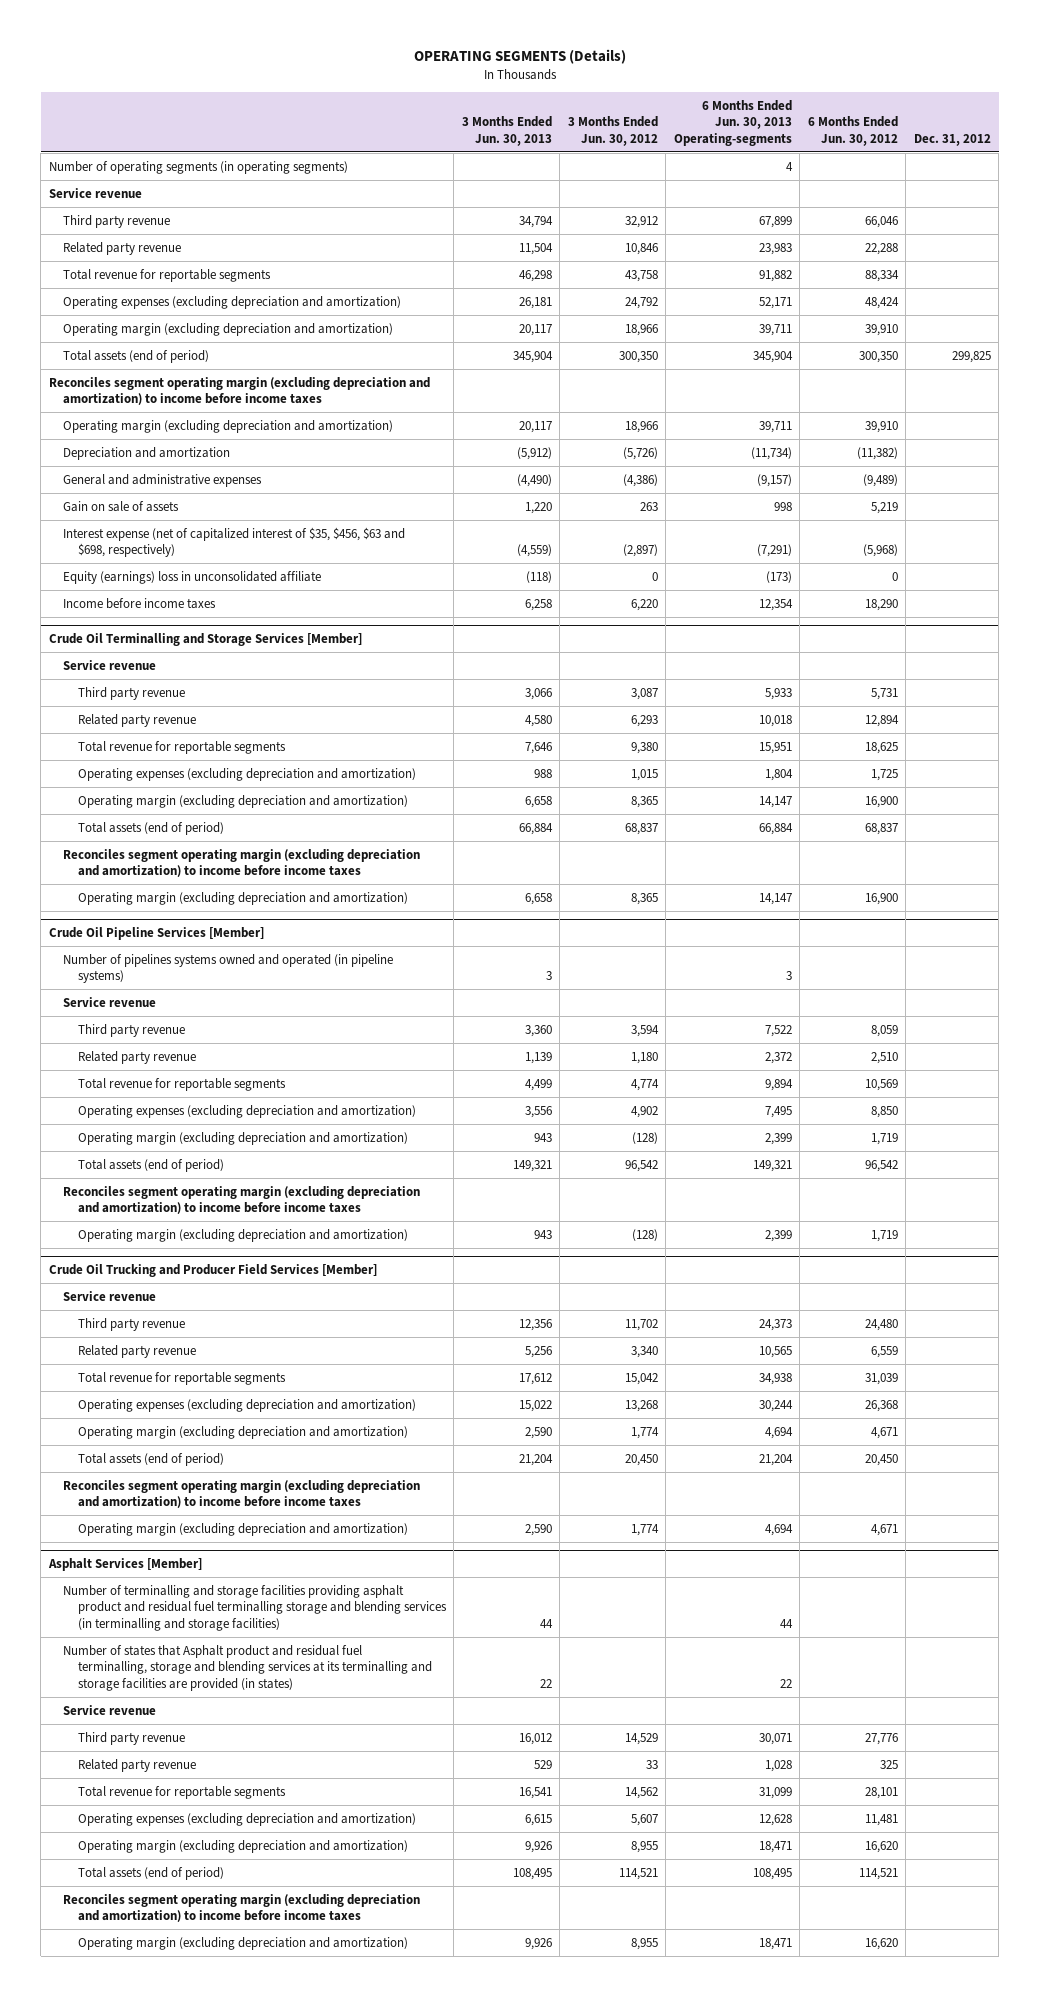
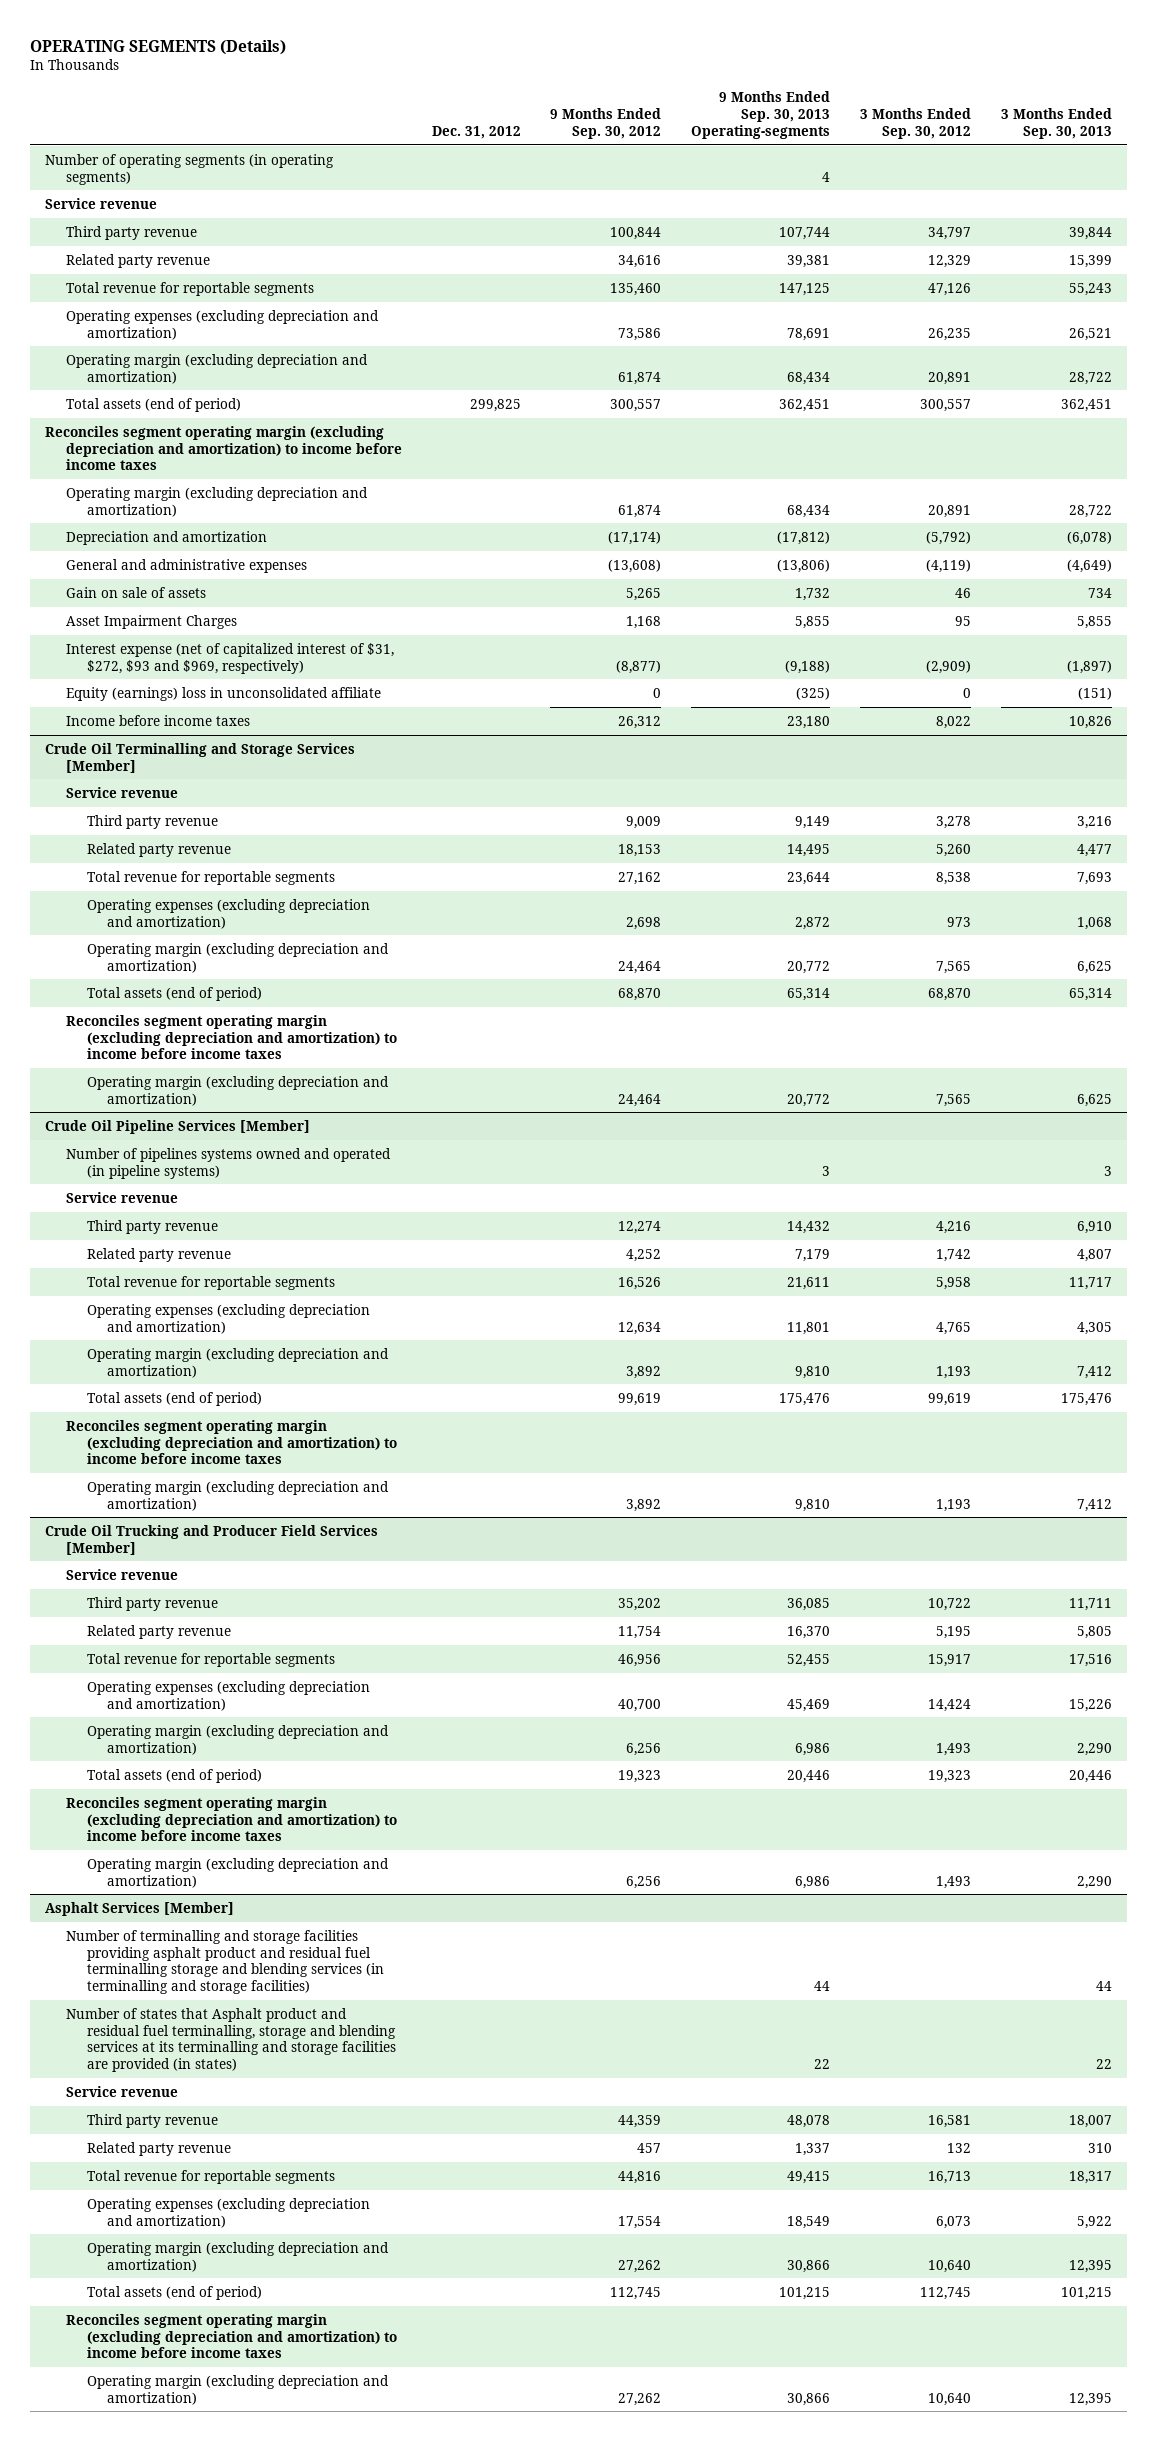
- | 3 Months Ended Jun. 30, 2013 | 3 Months Ended Jun. 30, 2012 | 6 Months Ended Jun. 30, 2013 Operating-segments | 6 Months Ended Jun. 30, 2012 | Dec. 31, 2012
+ | Dec. 31, 2012 | 9 Months Ended Sep. 30, 2012 | 9 Months Ended Sep. 30, 2013 Operating-segments | 3 Months Ended Sep. 30, 2012 | 3 Months Ended Sep. 30, 2013
- Interest expense (net of capitalized interest of $35, $456, $63 and $698, respectively) | (4,559) | (2,897) | (7,291) | (5,968) |
+ Asset Impairment Charges | | 1,168 | 5,855 | 95 | 5,855
+ Interest expense (net of capitalized interest of $31, $272, $93 and $969, respectively) | | (8,877) | (9,188) | (2,909) | (1,897)

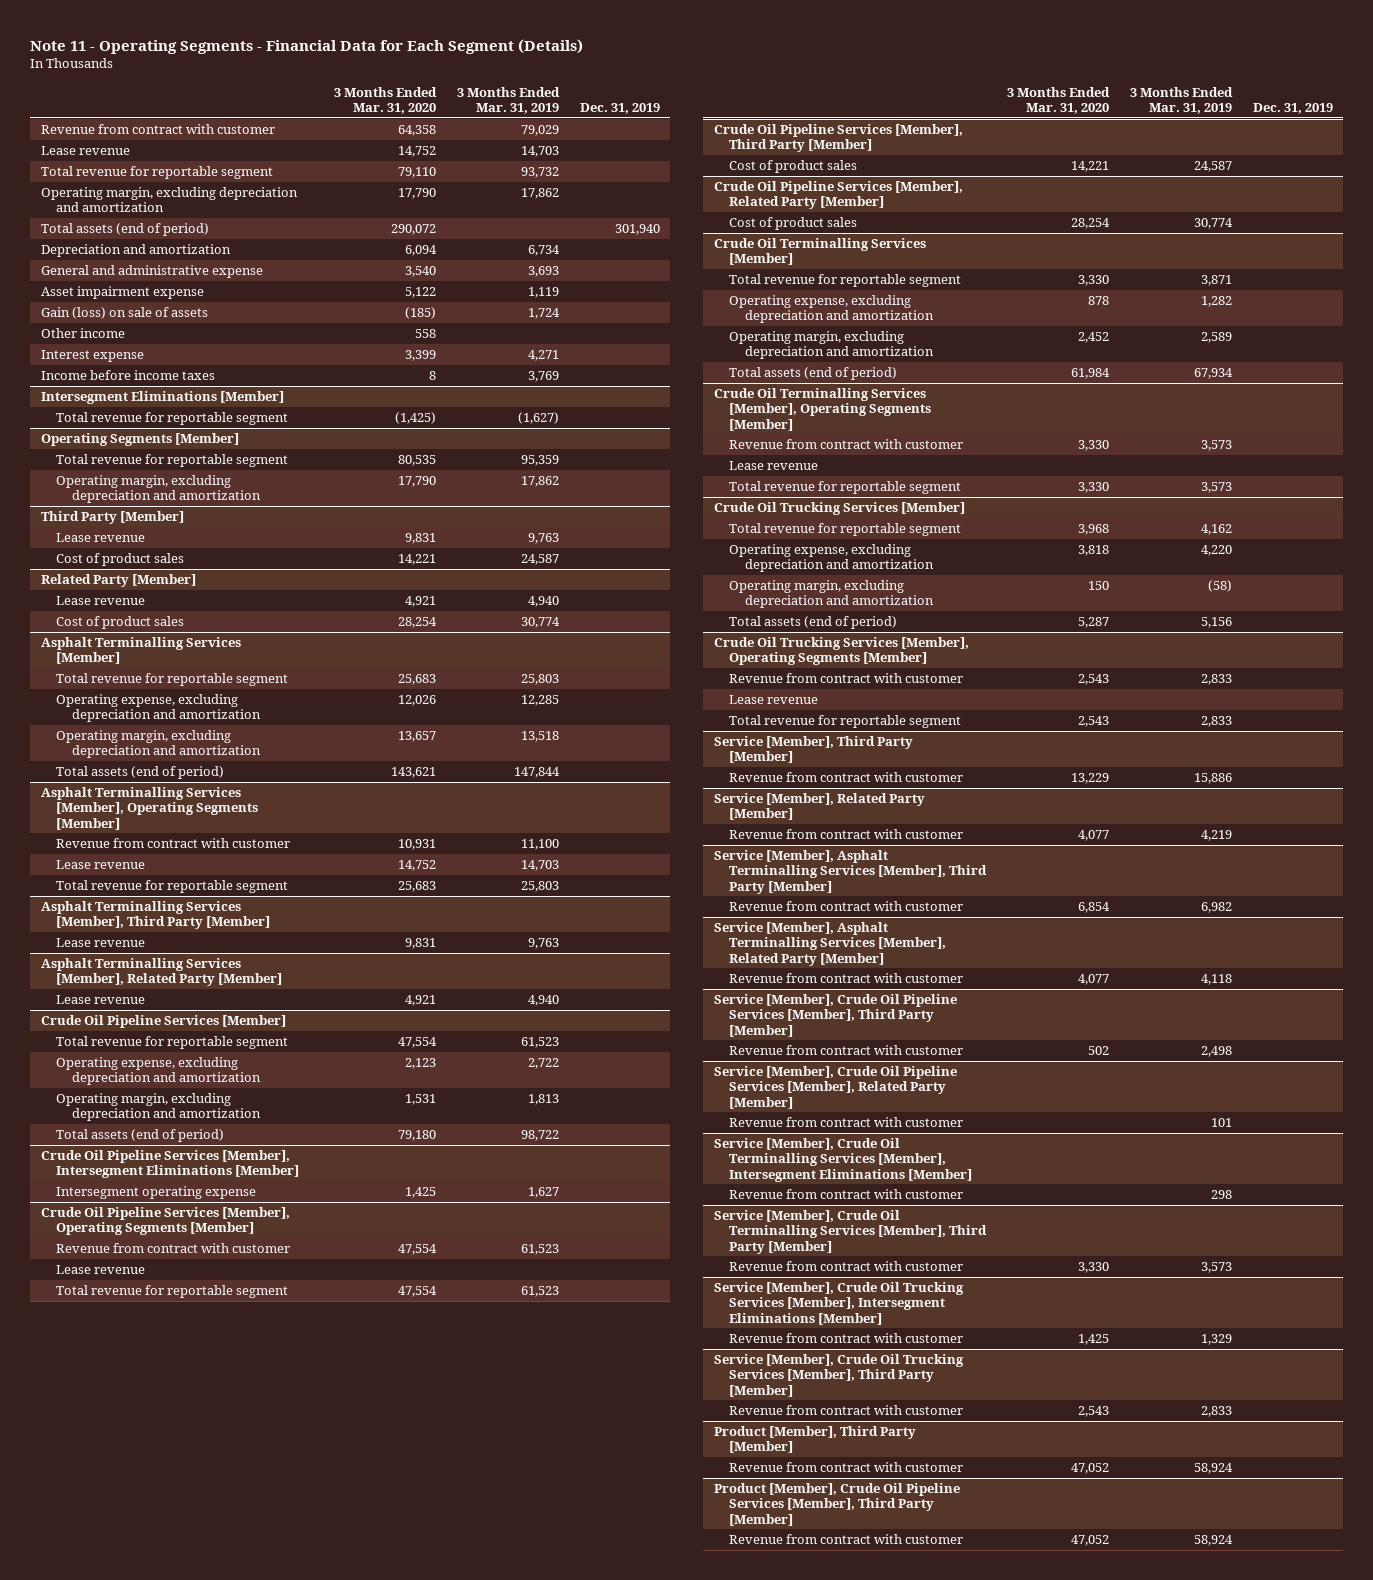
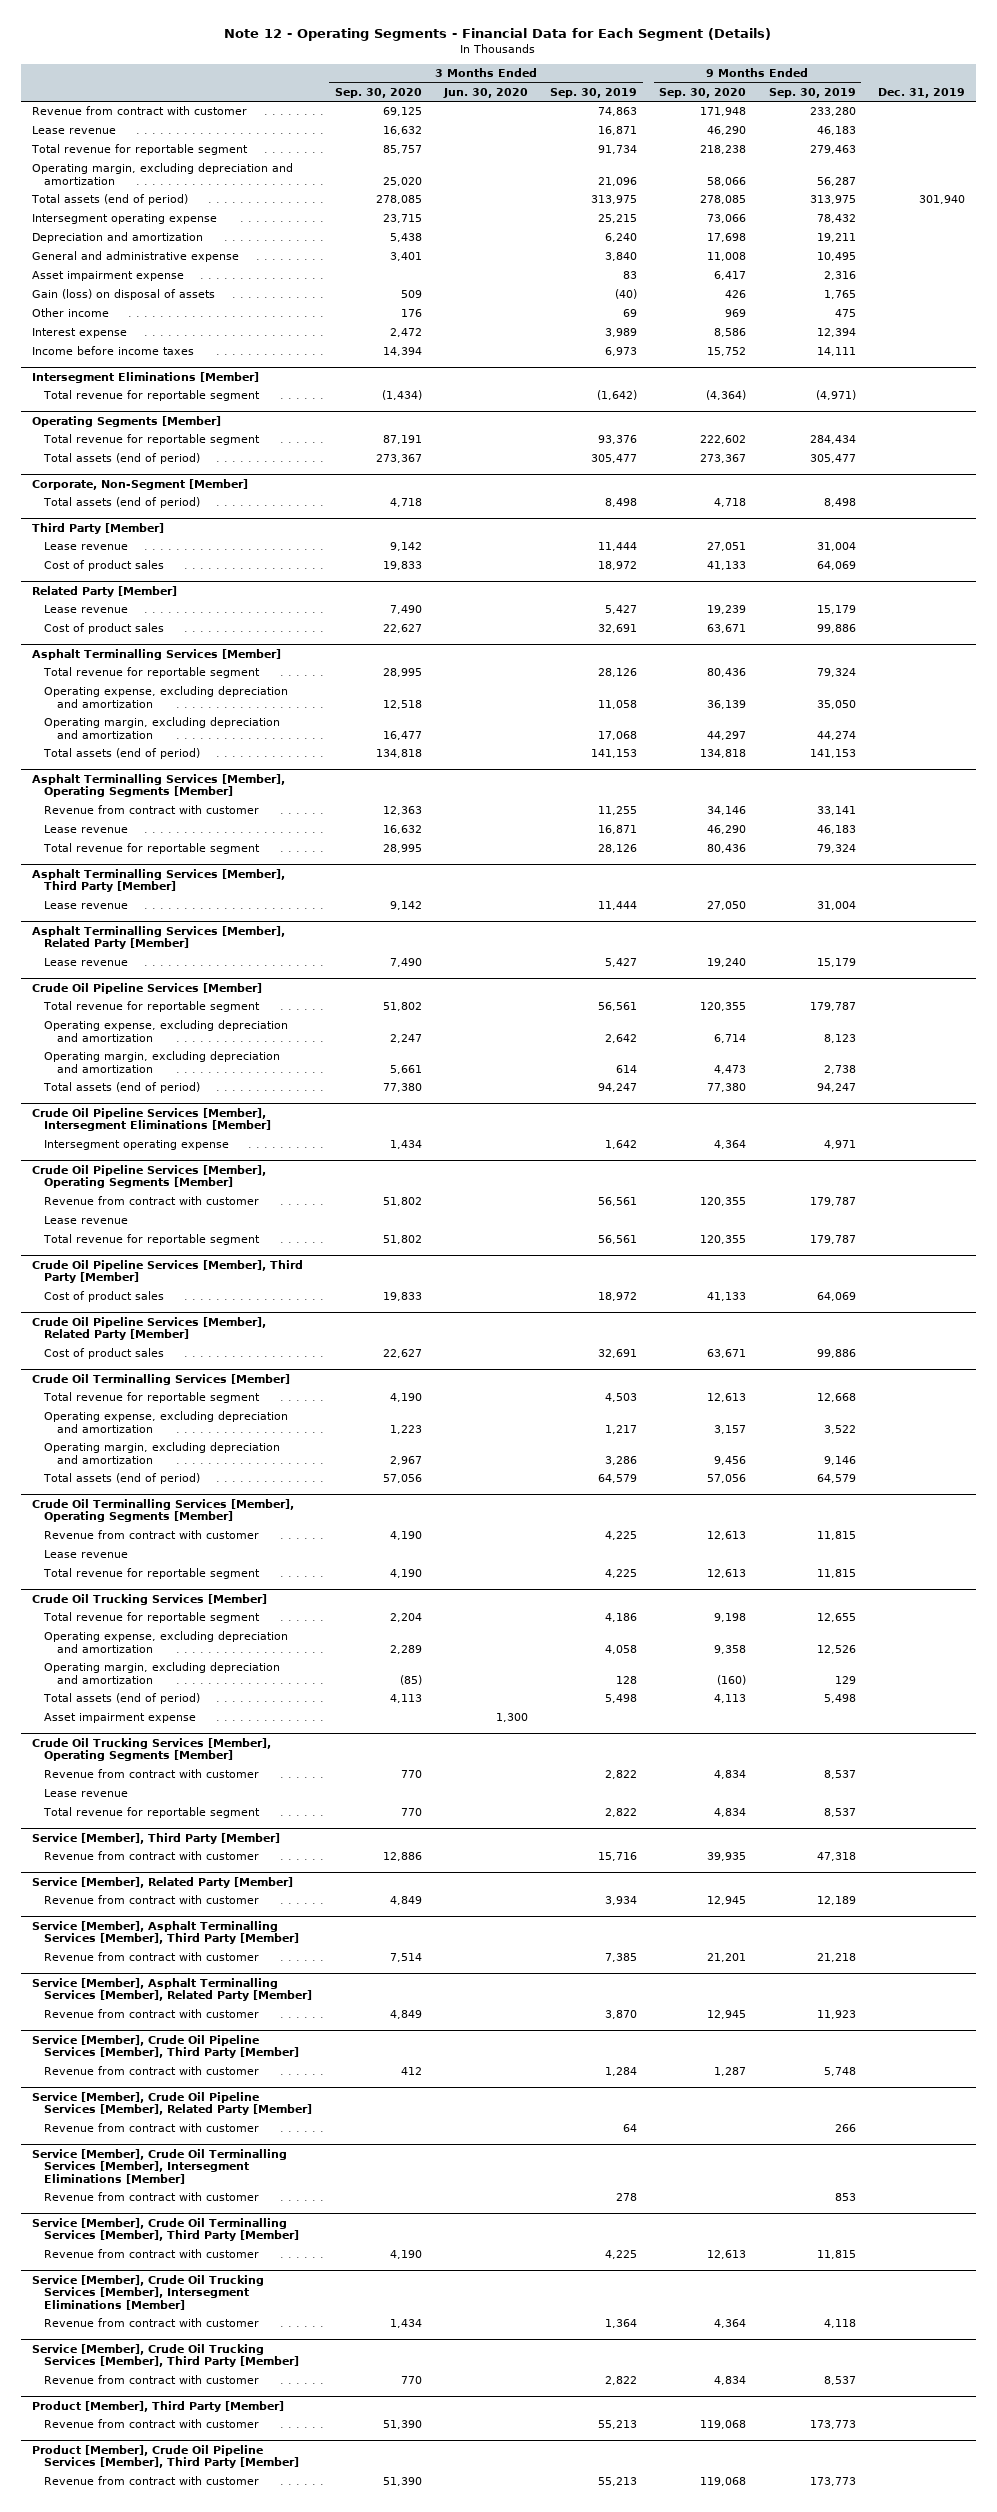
- Note 11 - Operating Segments - Financial Data for Each Segment (Details)
+ Note 12 - Operating Segments - Financial Data for Each Segment (Details)
- | 3 Months Ended Mar. 31, 2020 | 3 Months Ended Mar. 31, 2019 | Dec. 31, 2019
+ | 3 Months Ended Sep. 30, 2020 | 3 Months Ended Jun. 30, 2020 | 3 Months Ended Sep. 30, 2019 | 9 Months Ended Sep. 30, 2020 | 9 Months Ended Sep. 30, 2019 | Dec. 31, 2019
+ Intersegment operating expense | 23,715 | | 25,215 | 73,066 | 78,432 |
- Gain (loss) on sale of assets | (185) | 1,724 |
+ Gain (loss) on disposal of assets | 509 | | (40) | 426 | 1,765 |
@ Operating Segments [Member]
- Operating margin, excluding depreciation and amortization | 17,790 | 17,862 |
+ Total assets (end of period) | 273,367 | | 305,477 | 273,367 | 305,477 |
+ Corporate, Non-Segment [Member]
+ Total assets (end of period) | 4,718 | | 8,498 | 4,718 | 8,498 |
@ Crude Oil Trucking Services [Member]
+ Asset impairment expense | | 1,300 | | | |

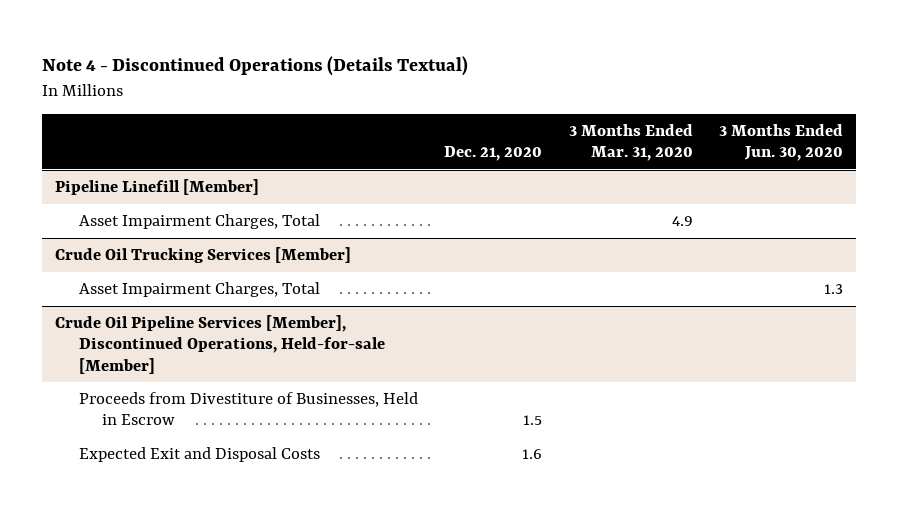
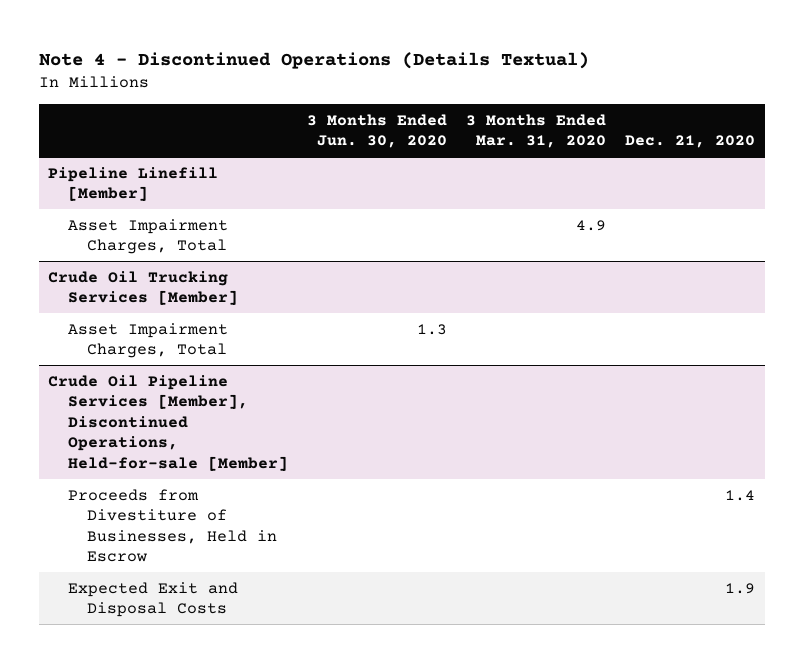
- | Dec. 21, 2020 | 3 Months Ended Mar. 31, 2020 | 3 Months Ended Jun. 30, 2020
+ | 3 Months Ended Jun. 30, 2020 | 3 Months Ended Mar. 31, 2020 | Dec. 21, 2020
@ Crude Oil Pipeline Services [Member], Discontinued Operations, Held-for-sale [Member]
- Proceeds from Divestiture of Businesses, Held in Escrow | 1.5 | |
- Expected Exit and Disposal Costs | 1.6 | |
+ Proceeds from Divestiture of Businesses, Held in Escrow | | | 1.4
+ Expected Exit and Disposal Costs | | | 1.9

